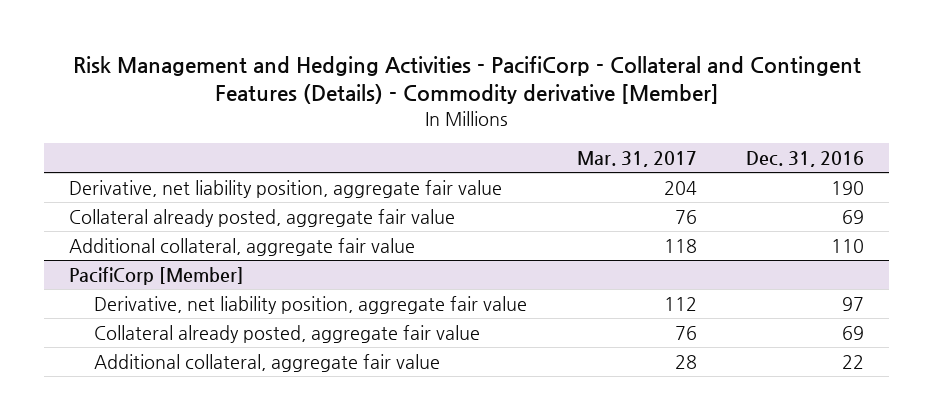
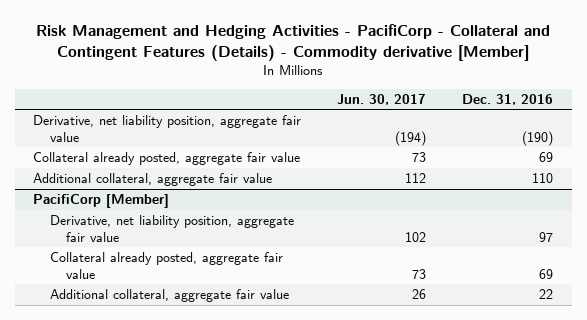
- | Mar. 31, 2017 | Dec. 31, 2016
+ | Jun. 30, 2017 | Dec. 31, 2016
- Derivative, net liability position, aggregate fair value | 204 | 190
+ Derivative, net liability position, aggregate fair value | (194) | (190)

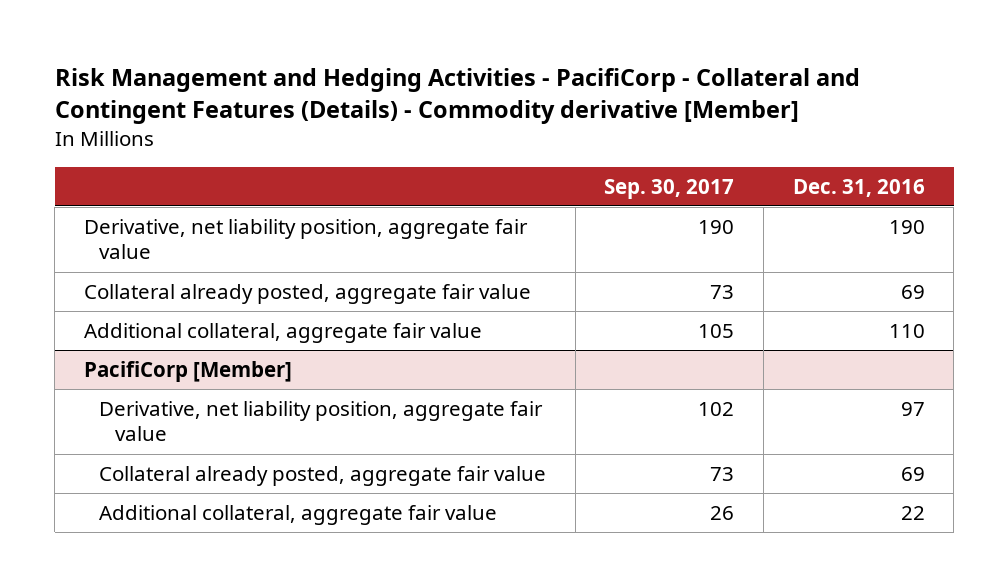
- | Jun. 30, 2017 | Dec. 31, 2016
+ | Sep. 30, 2017 | Dec. 31, 2016
- Derivative, net liability position, aggregate fair value | (194) | (190)
+ Derivative, net liability position, aggregate fair value | 190 | 190

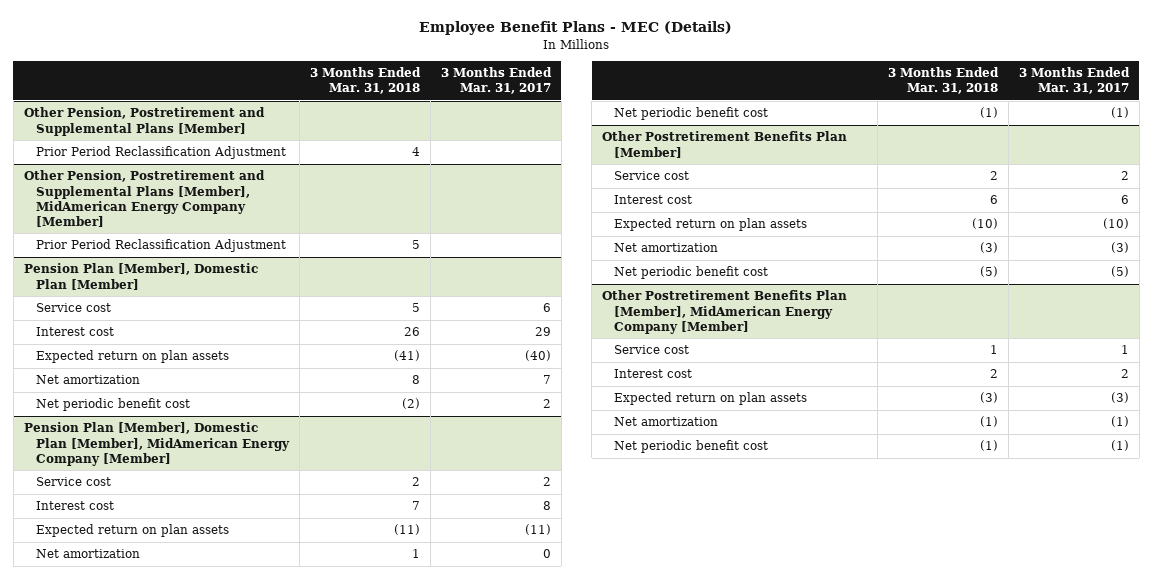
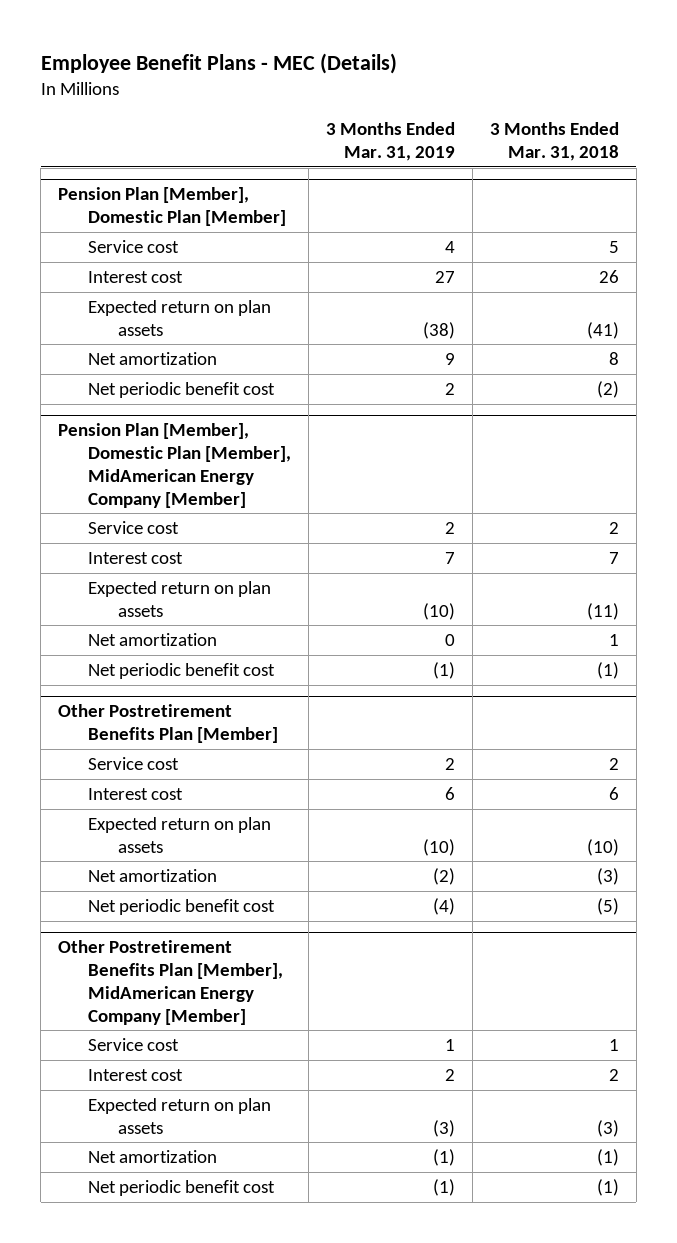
- | 3 Months Ended Mar. 31, 2018 | 3 Months Ended Mar. 31, 2017
+ | 3 Months Ended Mar. 31, 2019 | 3 Months Ended Mar. 31, 2018
- Other Pension, Postretirement and Supplemental Plans [Member]
- Prior Period Reclassification Adjustment | 4 |
- Other Pension, Postretirement and Supplemental Plans [Member], MidAmerican Energy Company [Member]
- Prior Period Reclassification Adjustment | 5 |

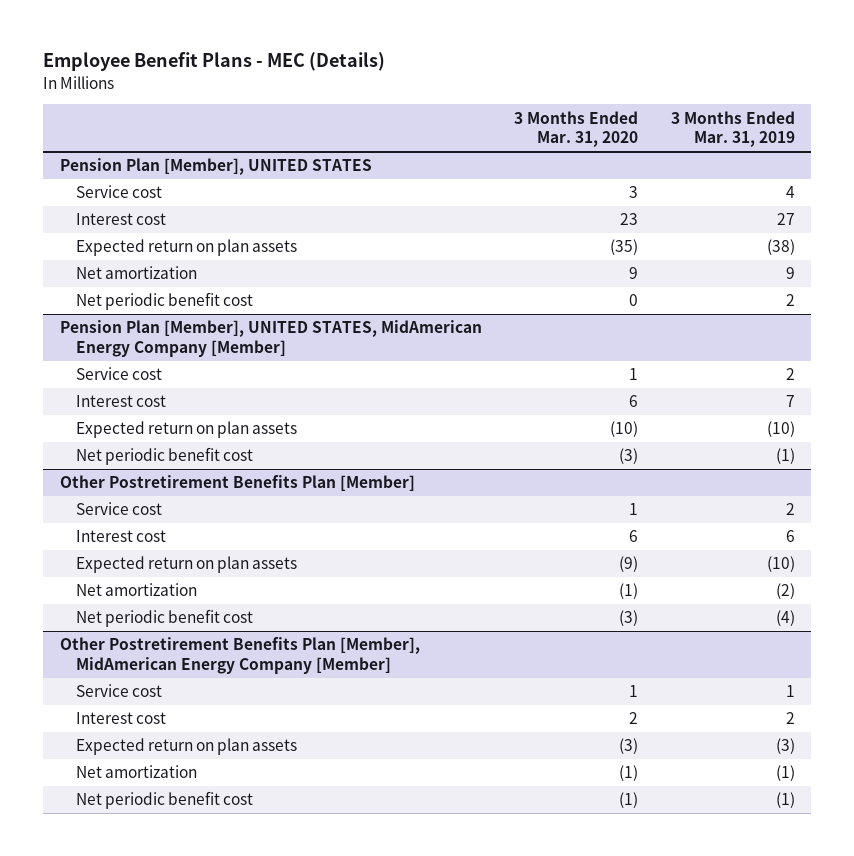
- | 3 Months Ended Mar. 31, 2019 | 3 Months Ended Mar. 31, 2018
+ | 3 Months Ended Mar. 31, 2020 | 3 Months Ended Mar. 31, 2019
- Pension Plan [Member], Domestic Plan [Member]
+ Pension Plan [Member], UNITED STATES
- Pension Plan [Member], Domestic Plan [Member], MidAmerican Energy Company [Member]
+ Pension Plan [Member], UNITED STATES, MidAmerican Energy Company [Member]
- Net amortization | 0 | 1

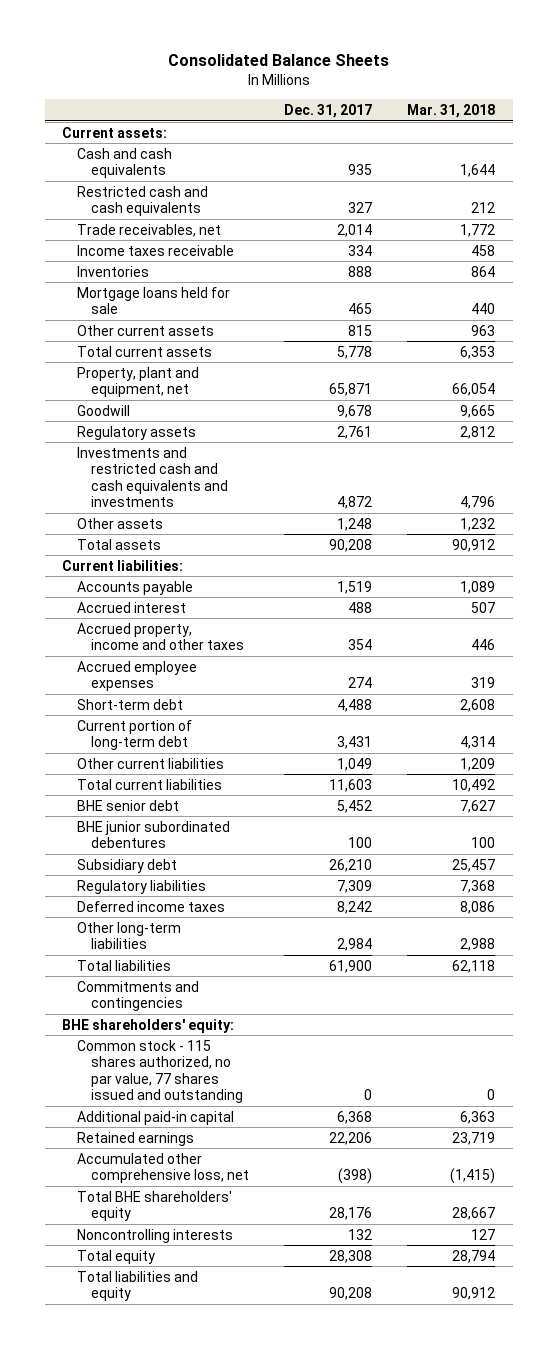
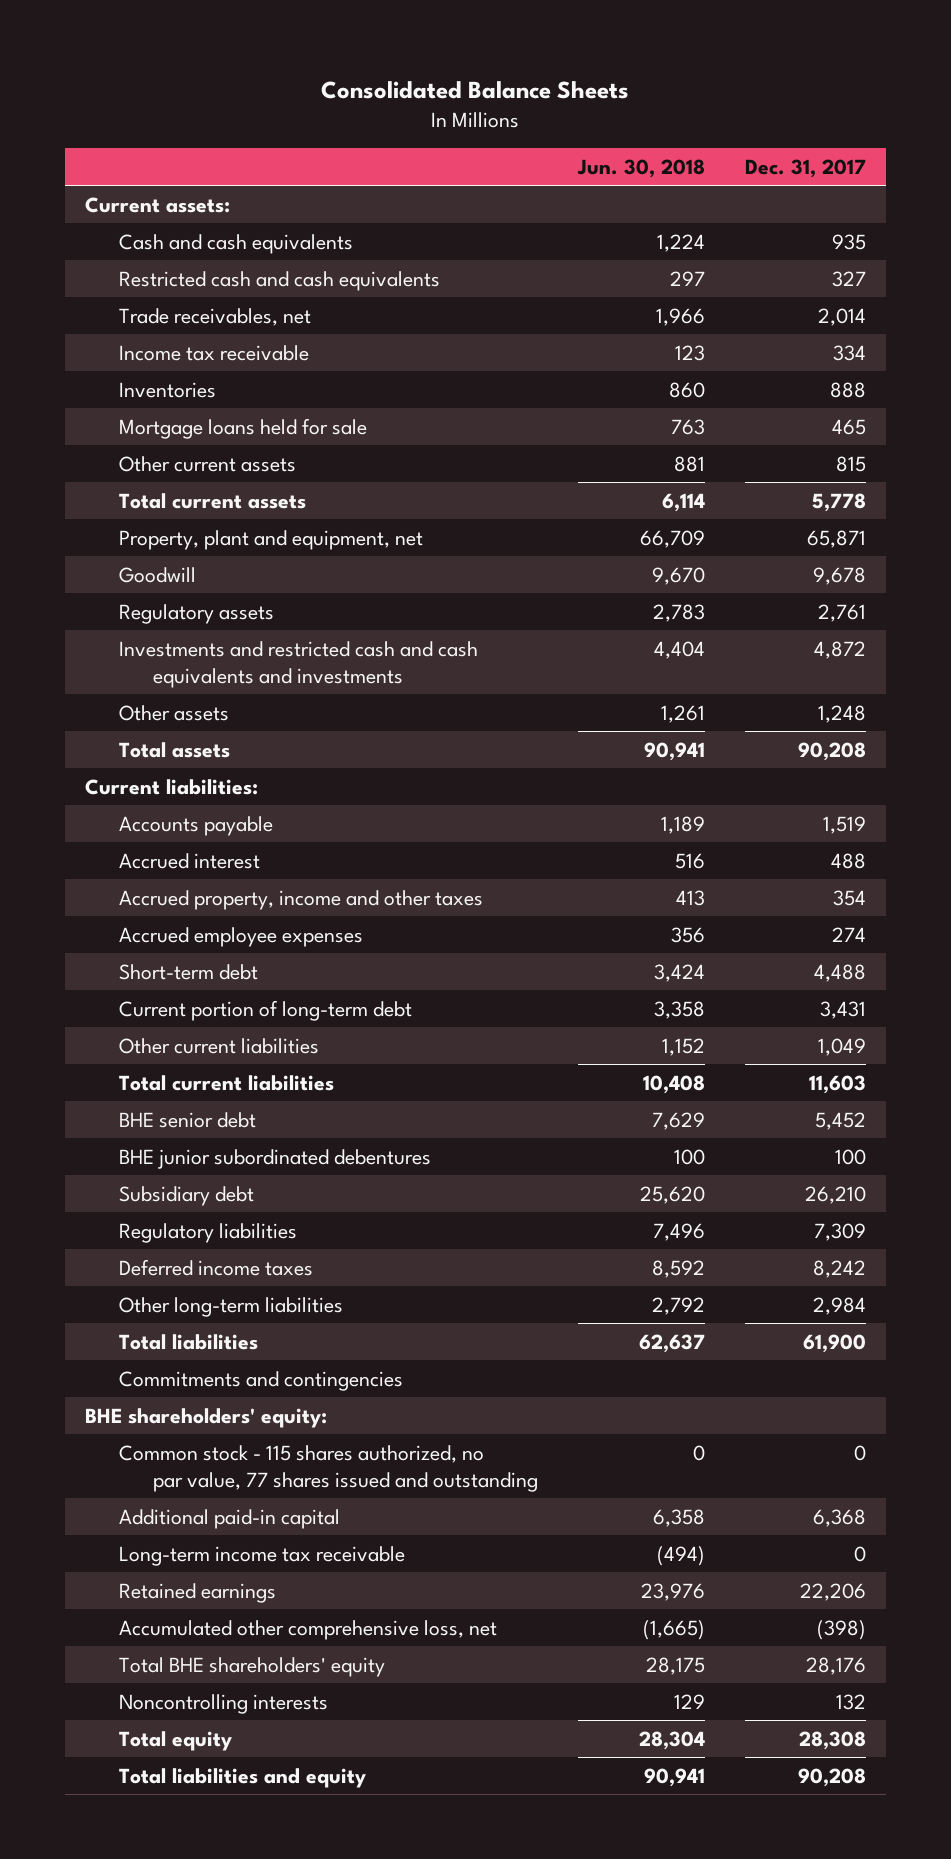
- | Dec. 31, 2017 | Mar. 31, 2018
+ | Jun. 30, 2018 | Dec. 31, 2017
- Income taxes receivable | 334 | 458
+ Income tax receivable | 123 | 334
+ Long-term income tax receivable | (494) | 0

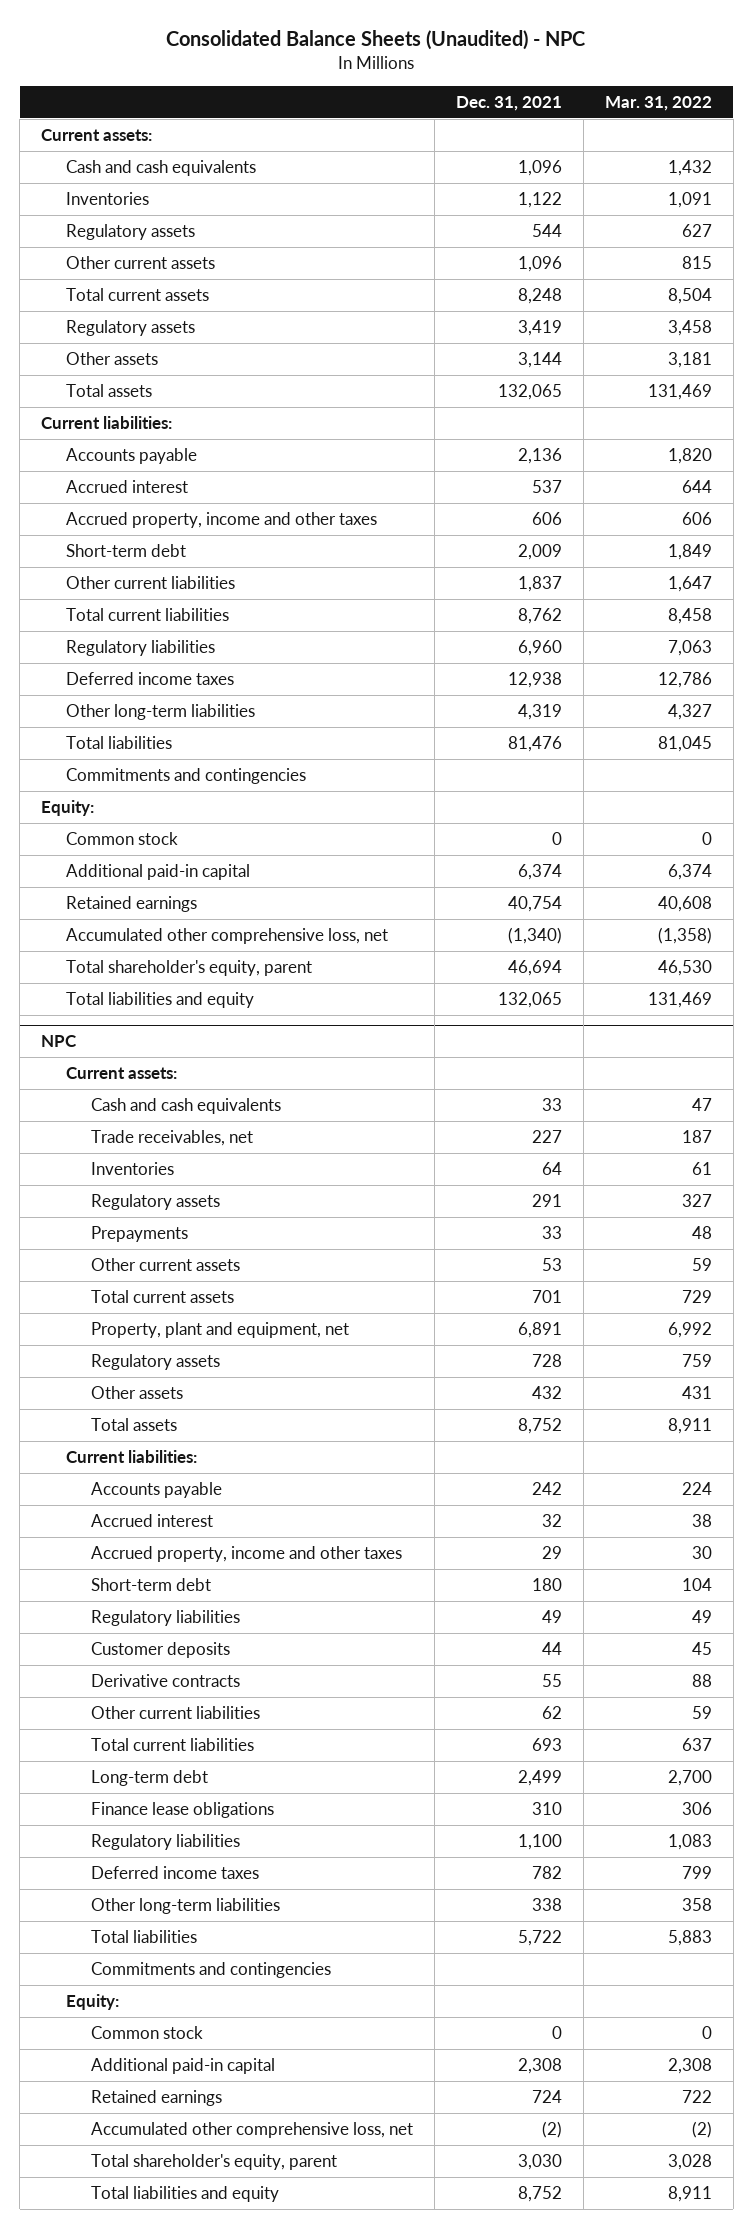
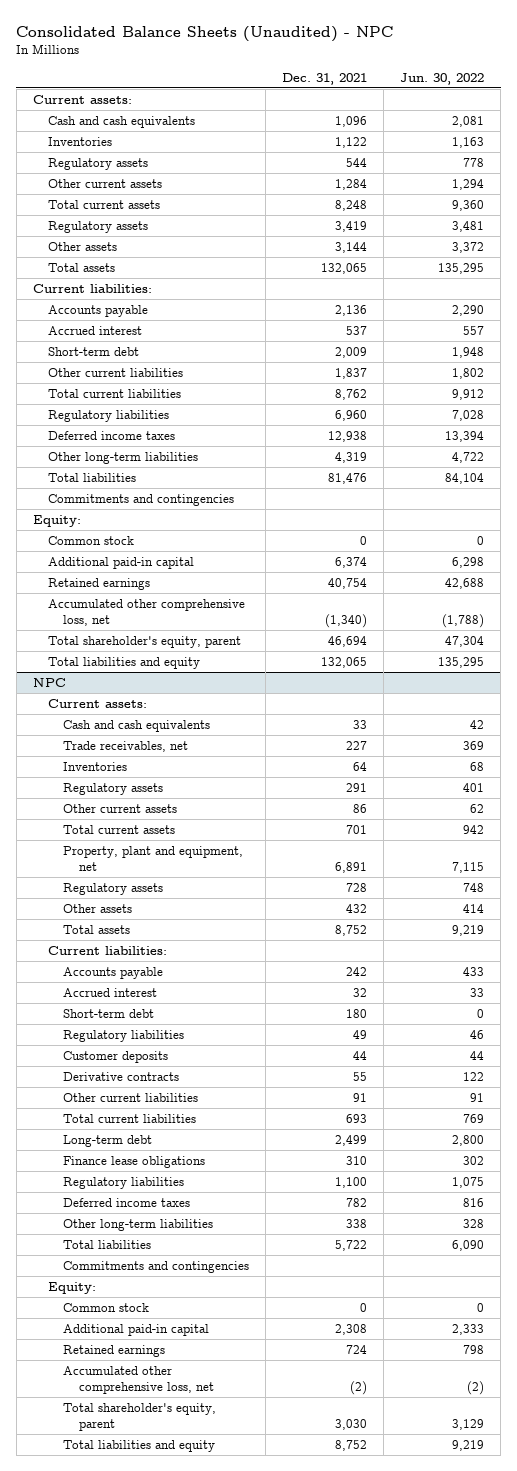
- | Dec. 31, 2021 | Mar. 31, 2022
+ | Dec. 31, 2021 | Jun. 30, 2022
- Other current assets | 1,096 | 815
+ Other current assets | 1,284 | 1,294
- Accrued property, income and other taxes | 606 | 606
@ NPC
- Prepayments | 33 | 48
- Other current assets | 53 | 59
+ Other current assets | 86 | 62
- Accrued property, income and other taxes | 29 | 30
- Other current liabilities | 62 | 59
+ Other current liabilities | 91 | 91

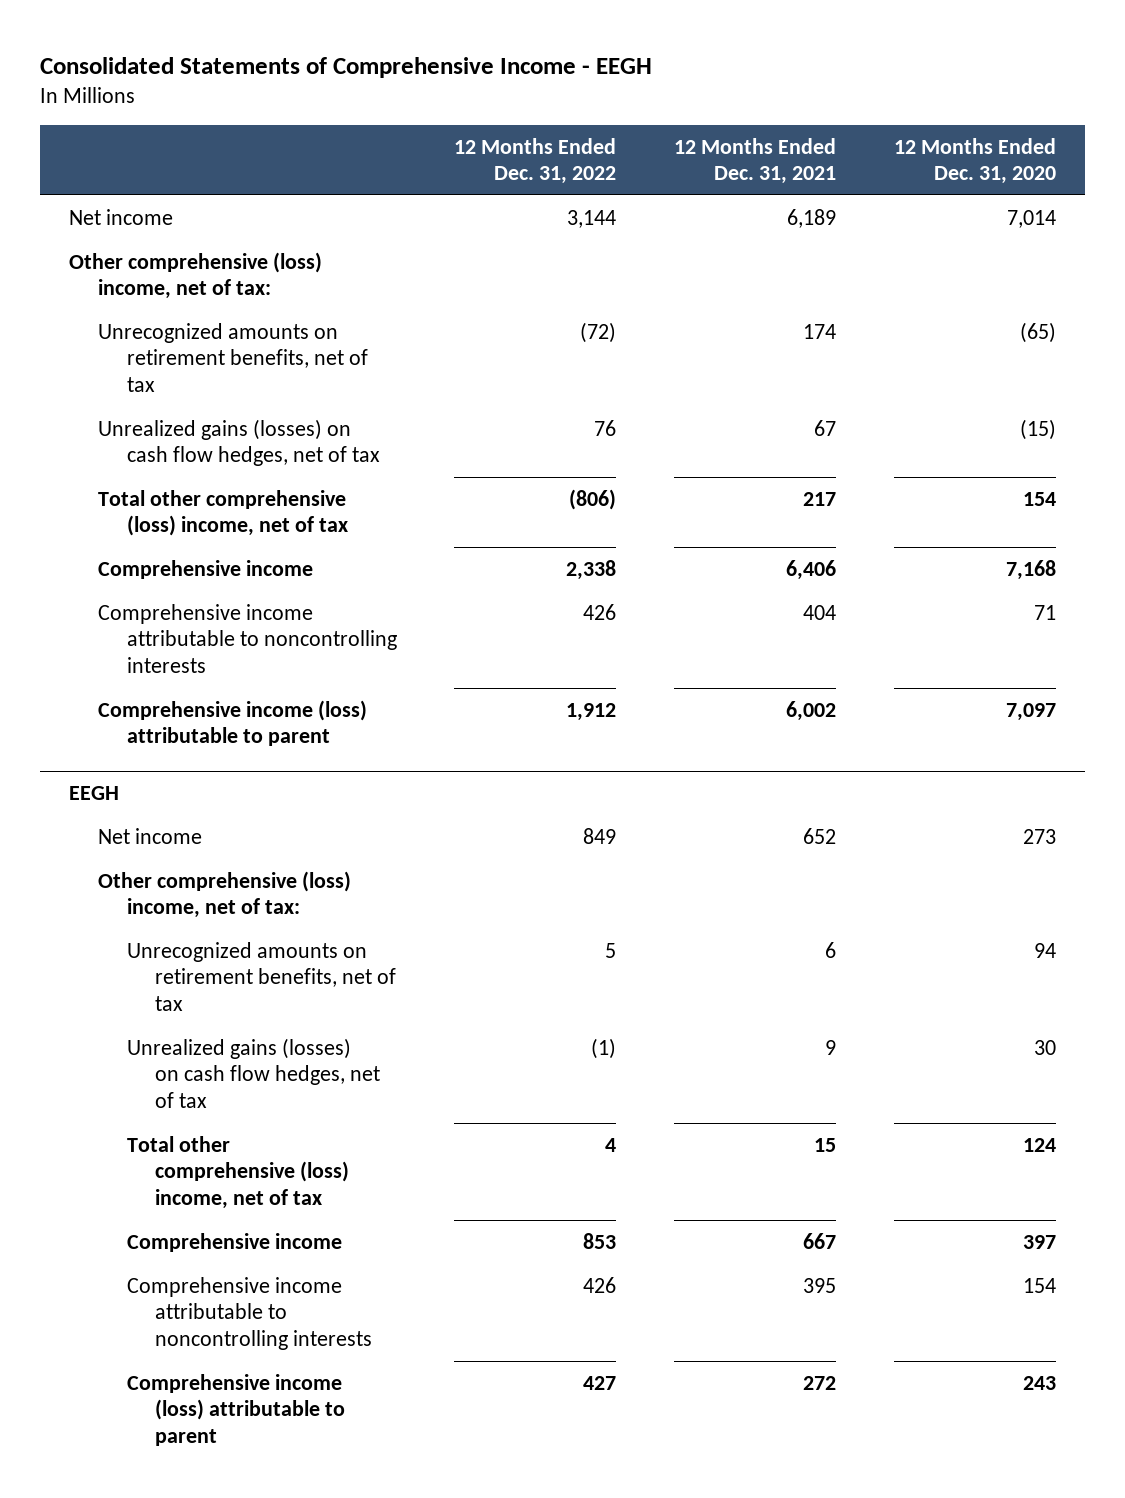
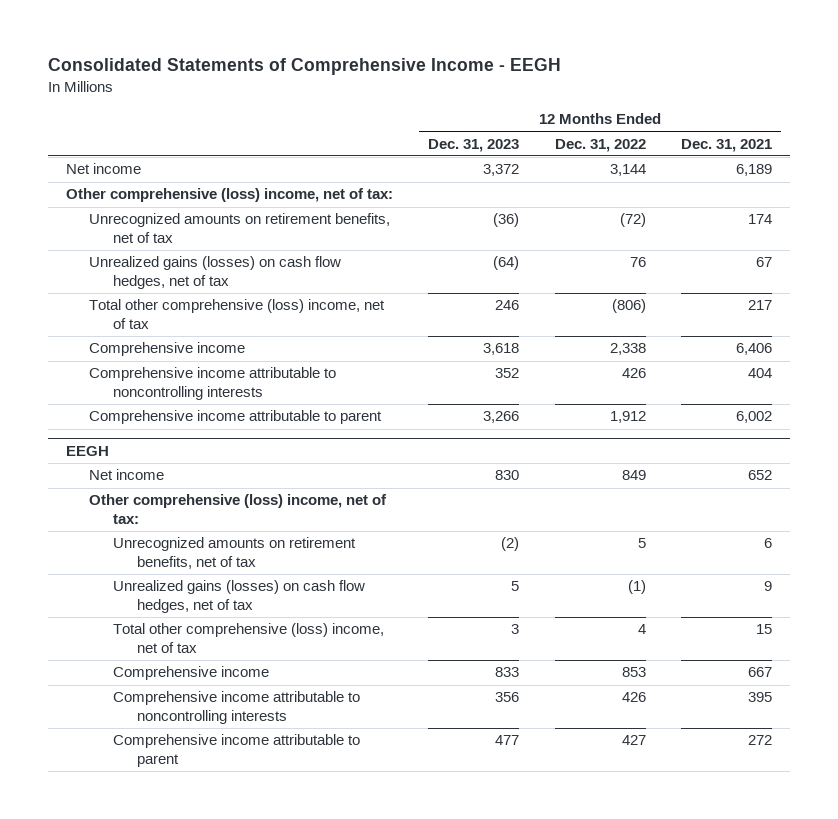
- | 12 Months Ended Dec. 31, 2022 | 12 Months Ended Dec. 31, 2021 | 12 Months Ended Dec. 31, 2020
+ | 12 Months Ended Dec. 31, 2023 | 12 Months Ended Dec. 31, 2022 | 12 Months Ended Dec. 31, 2021
- Comprehensive income (loss) attributable to parent | 1,912 | 6,002 | 7,097
+ Comprehensive income attributable to parent | 3,266 | 1,912 | 6,002
@ EEGH
- Comprehensive income (loss) attributable to parent | 427 | 272 | 243
+ Comprehensive income attributable to parent | 477 | 427 | 272

